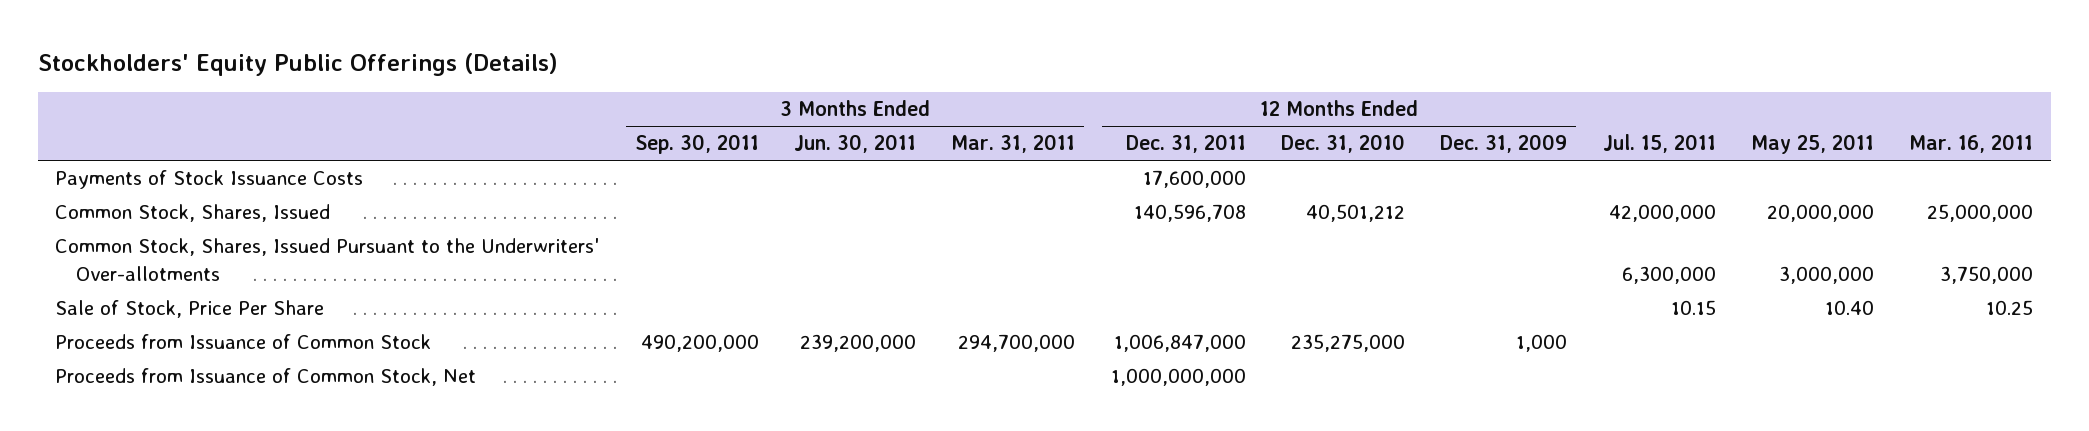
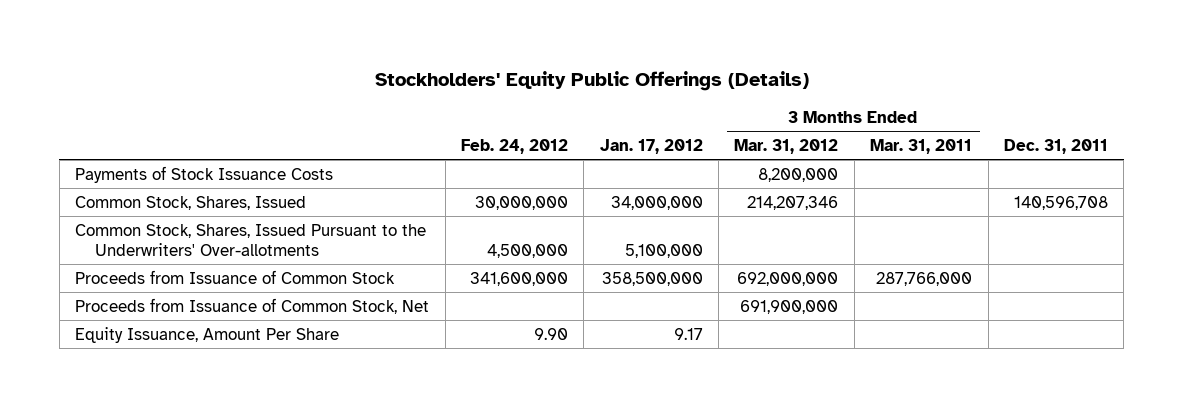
- | 3 Months Ended Sep. 30, 2011 | 3 Months Ended Jun. 30, 2011 | 3 Months Ended Mar. 31, 2011 | 12 Months Ended Dec. 31, 2011 | 12 Months Ended Dec. 31, 2010 | 12 Months Ended Dec. 31, 2009 | Jul. 15, 2011 | May 25, 2011 | Mar. 16, 2011
+ | Feb. 24, 2012 | Jan. 17, 2012 | 3 Months Ended Mar. 31, 2012 | 3 Months Ended Mar. 31, 2011 | Dec. 31, 2011
- Sale of Stock, Price Per Share | | | | | | | 10.15 | 10.40 | 10.25
- Proceeds from Issuance of Common Stock | 490,200,000 | 239,200,000 | 294,700,000 | 1,006,847,000 | 235,275,000 | 1,000 | | |
+ Proceeds from Issuance of Common Stock | 341,600,000 | 358,500,000 | 692,000,000 | 287,766,000 |
+ Equity Issuance, Amount Per Share | 9.90 | 9.17 | | |

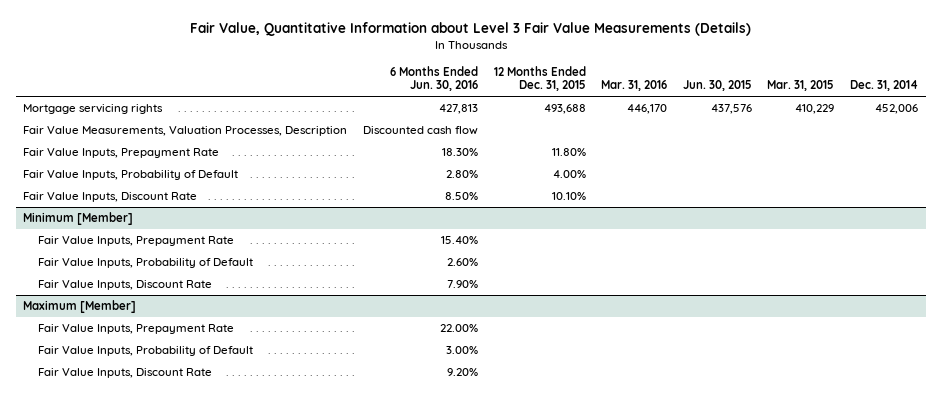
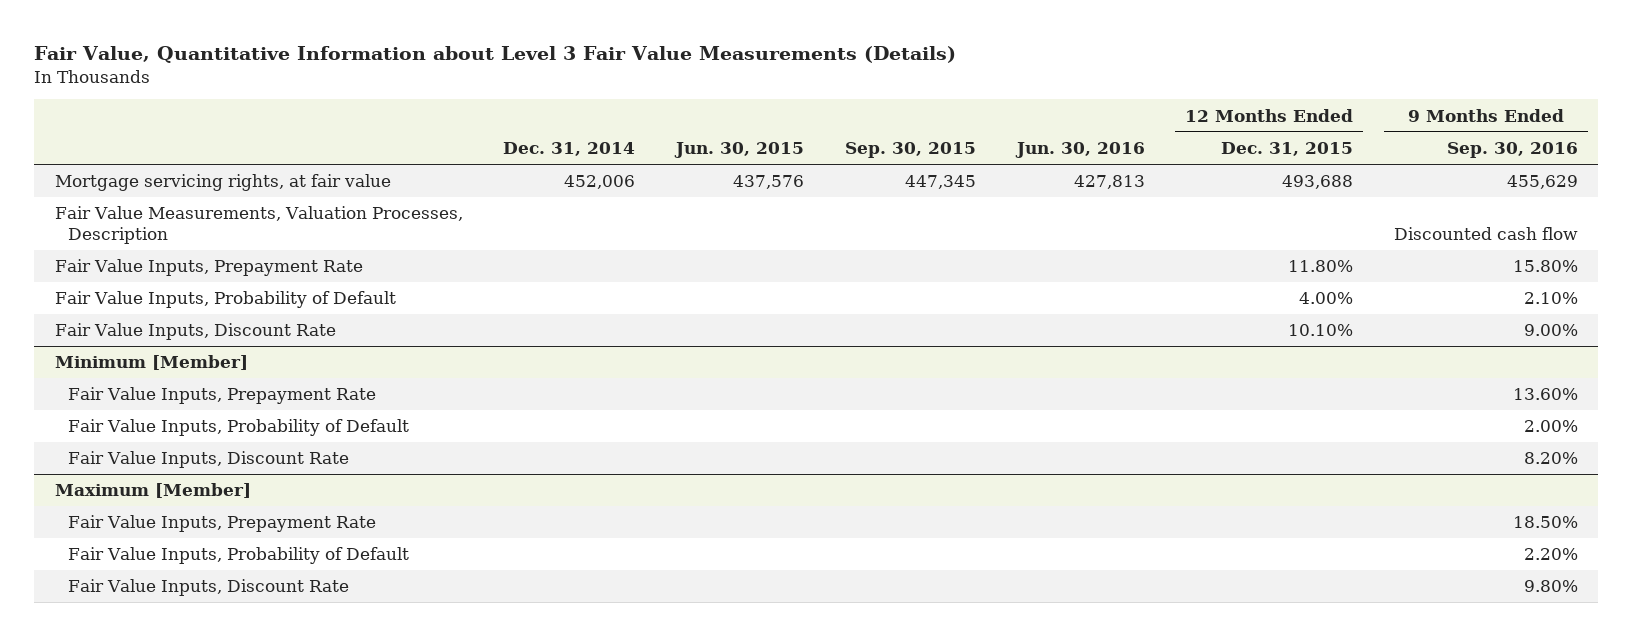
- | 6 Months Ended Jun. 30, 2016 | 12 Months Ended Dec. 31, 2015 | Mar. 31, 2016 | Jun. 30, 2015 | Mar. 31, 2015 | Dec. 31, 2014
+ | Dec. 31, 2014 | Jun. 30, 2015 | Sep. 30, 2015 | Jun. 30, 2016 | 12 Months Ended Dec. 31, 2015 | 9 Months Ended Sep. 30, 2016
- Mortgage servicing rights | 427,813 | 493,688 | 446,170 | 437,576 | 410,229 | 452,006
+ Mortgage servicing rights, at fair value | 452,006 | 437,576 | 447,345 | 427,813 | 493,688 | 455,629

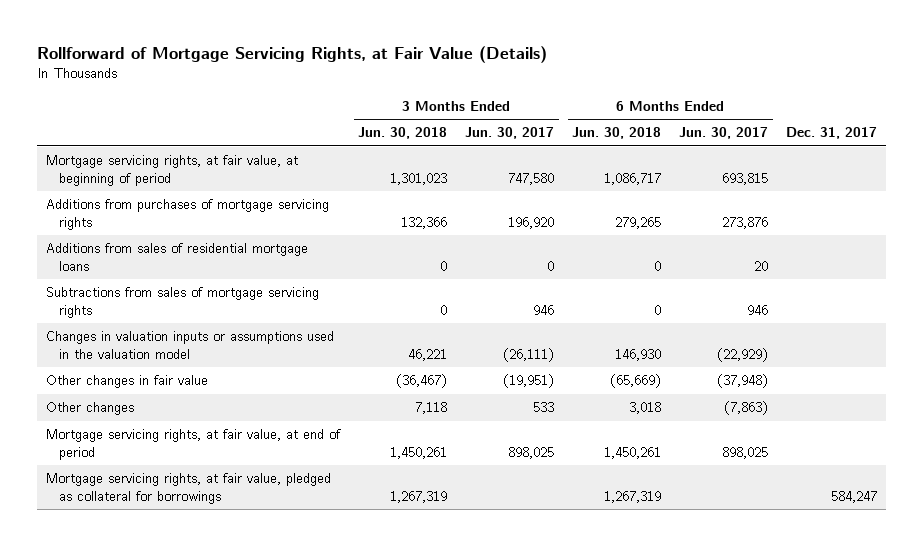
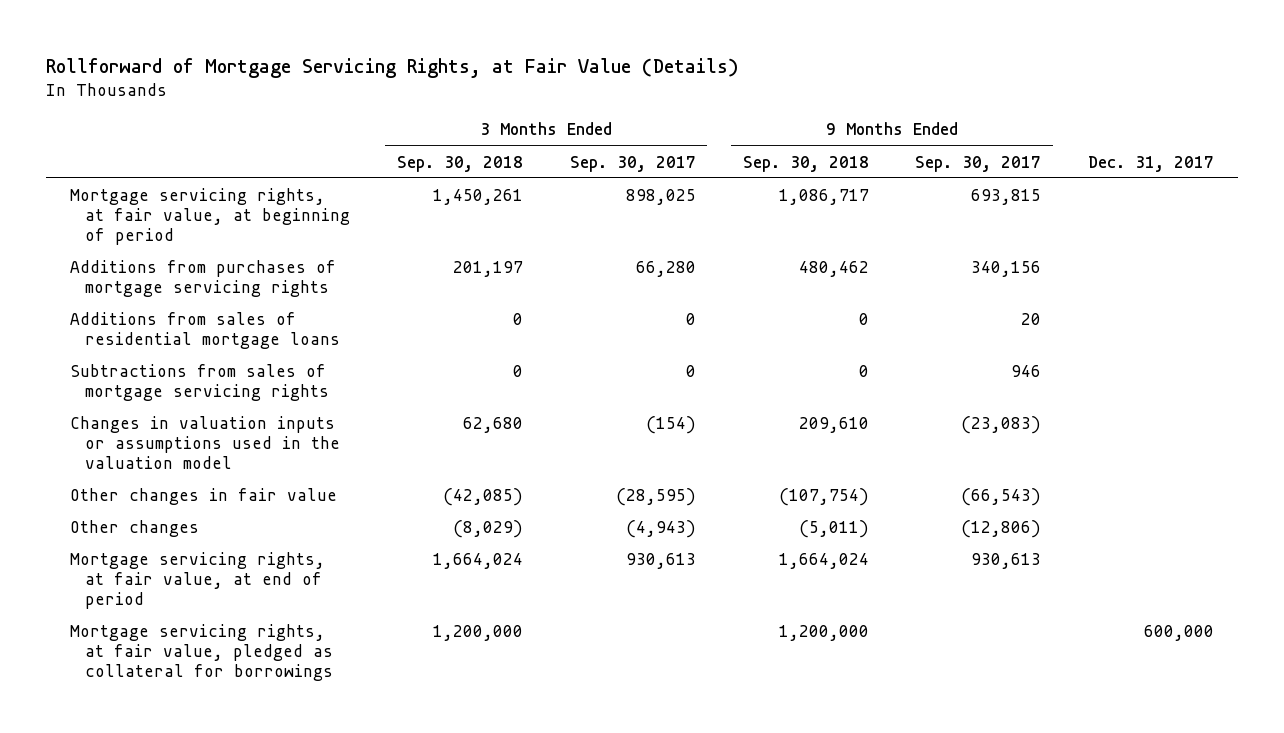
- | 3 Months Ended Jun. 30, 2018 | 3 Months Ended Jun. 30, 2017 | 6 Months Ended Jun. 30, 2018 | 6 Months Ended Jun. 30, 2017 | Dec. 31, 2017
+ | 3 Months Ended Sep. 30, 2018 | 3 Months Ended Sep. 30, 2017 | 9 Months Ended Sep. 30, 2018 | 9 Months Ended Sep. 30, 2017 | Dec. 31, 2017
- Mortgage servicing rights, at fair value, pledged as collateral for borrowings | 1,267,319 | | 1,267,319 | | 584,247
+ Mortgage servicing rights, at fair value, pledged as collateral for borrowings | 1,200,000 | | 1,200,000 | | 600,000

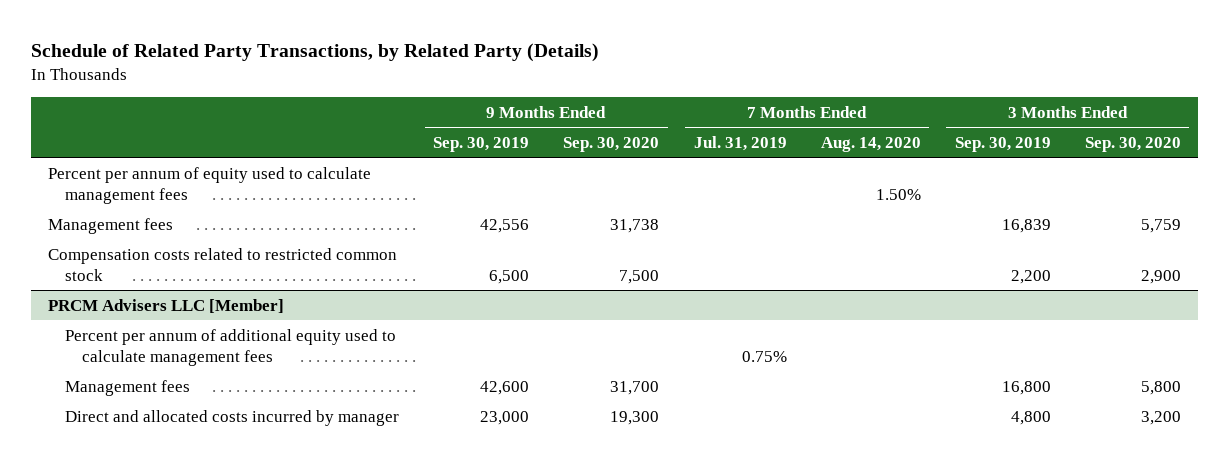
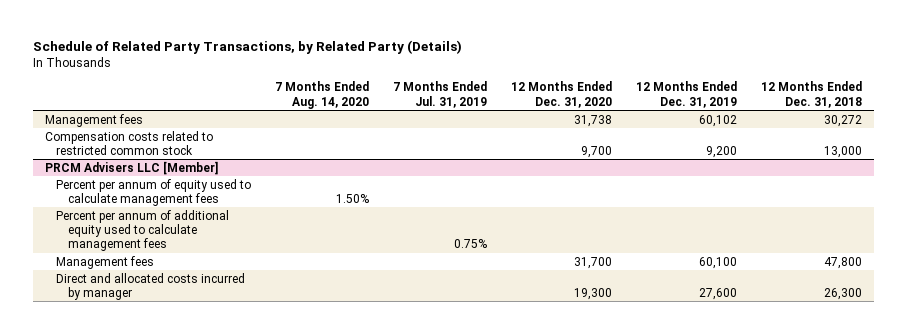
- | 9 Months Ended Sep. 30, 2019 | 9 Months Ended Sep. 30, 2020 | 7 Months Ended Jul. 31, 2019 | 7 Months Ended Aug. 14, 2020 | 3 Months Ended Sep. 30, 2019 | 3 Months Ended Sep. 30, 2020
+ | 7 Months Ended Aug. 14, 2020 | 7 Months Ended Jul. 31, 2019 | 12 Months Ended Dec. 31, 2020 | 12 Months Ended Dec. 31, 2019 | 12 Months Ended Dec. 31, 2018
- Percent per annum of equity used to calculate management fees | | | | 1.50% | |
@ PRCM Advisers LLC [Member]
+ Percent per annum of equity used to calculate management fees | 1.50% | | | |

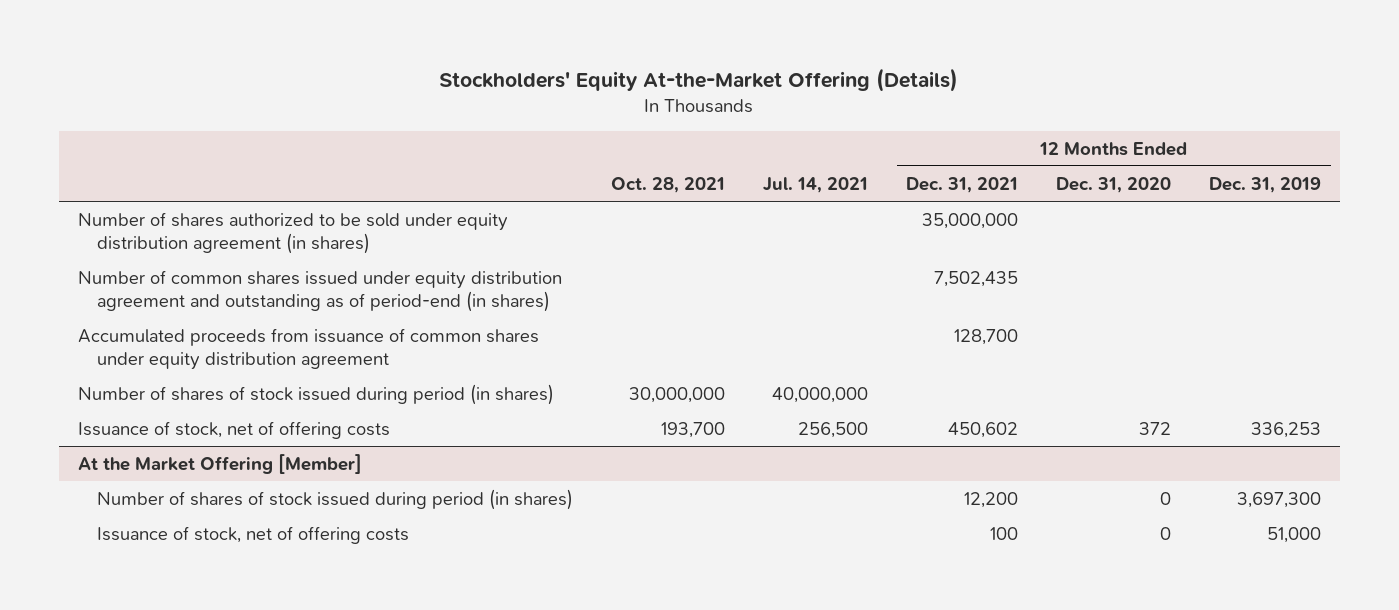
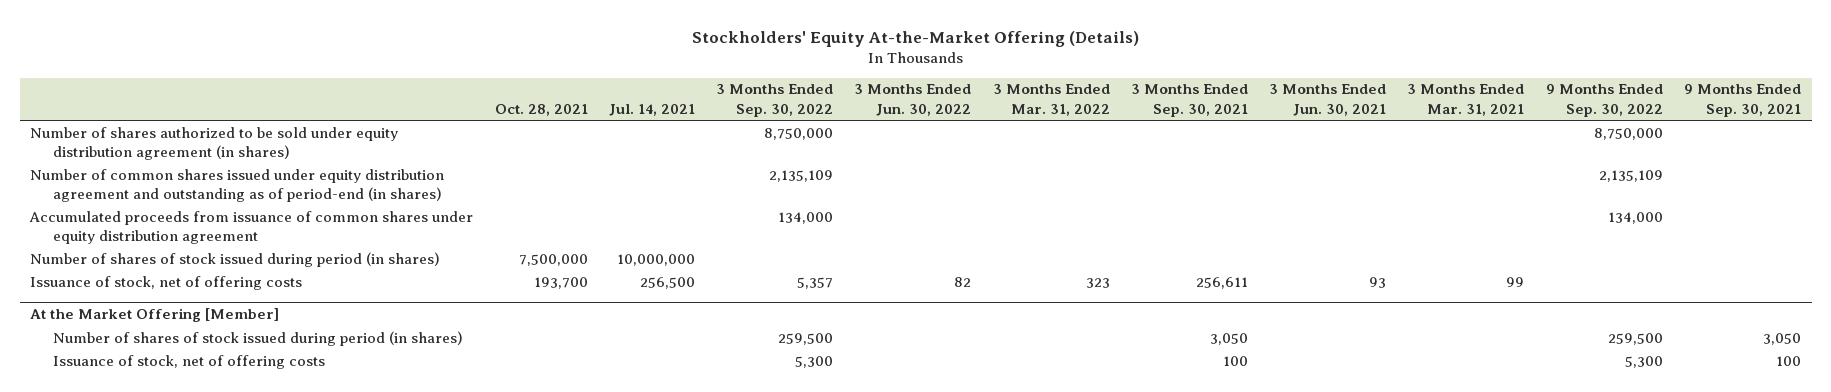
- | Oct. 28, 2021 | Jul. 14, 2021 | 12 Months Ended Dec. 31, 2021 | 12 Months Ended Dec. 31, 2020 | 12 Months Ended Dec. 31, 2019
+ | Oct. 28, 2021 | Jul. 14, 2021 | 3 Months Ended Sep. 30, 2022 | 3 Months Ended Jun. 30, 2022 | 3 Months Ended Mar. 31, 2022 | 3 Months Ended Sep. 30, 2021 | 3 Months Ended Jun. 30, 2021 | 3 Months Ended Mar. 31, 2021 | 9 Months Ended Sep. 30, 2022 | 9 Months Ended Sep. 30, 2021
- Number of shares of stock issued during period (in shares) | 30,000,000 | 40,000,000 | | |
+ Number of shares of stock issued during period (in shares) | 7,500,000 | 10,000,000 | | | | | | | |

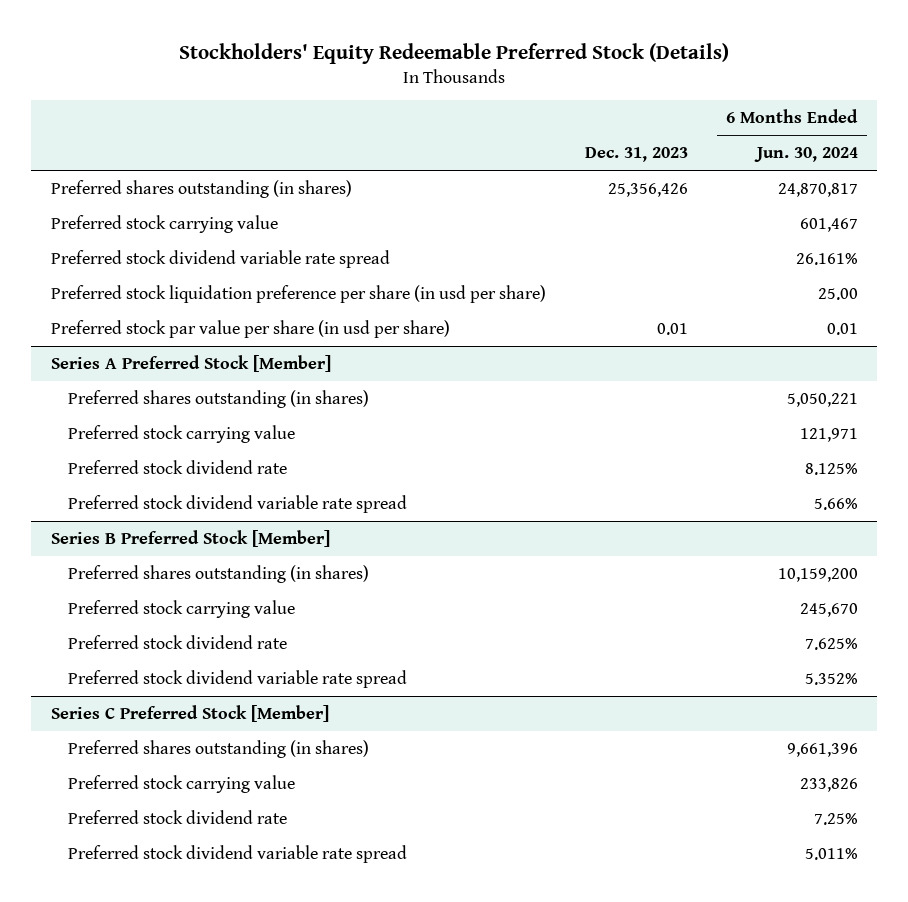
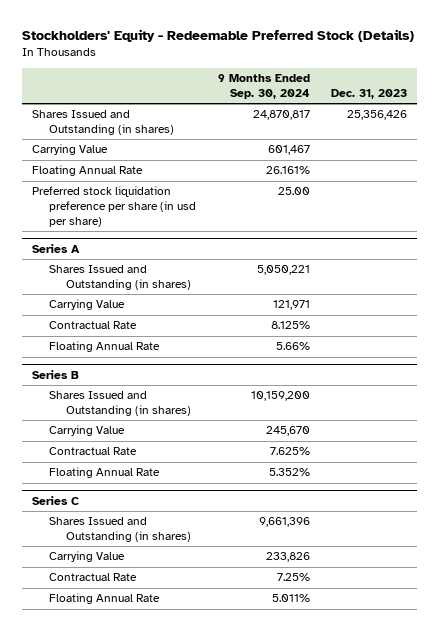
- Stockholders' Equity Redeemable Preferred Stock (Details)
+ Stockholders' Equity - Redeemable Preferred Stock (Details)
- | Dec. 31, 2023 | 6 Months Ended Jun. 30, 2024
+ | 9 Months Ended Sep. 30, 2024 | Dec. 31, 2023
- Preferred shares outstanding (in shares) | 25,356,426 | 24,870,817
- Preferred stock carrying value | | 601,467
- Preferred stock dividend variable rate spread | | 26.161%
+ Shares Issued and Outstanding (in shares) | 24,870,817 | 25,356,426
+ Carrying Value | 601,467 |
+ Floating Annual Rate | 26.161% |
- Preferred stock par value per share (in usd per share) | 0.01 | 0.01
- Series A Preferred Stock [Member]
- Preferred shares outstanding (in shares) | | 5,050,221
- Preferred stock carrying value | | 121,971
- Preferred stock dividend rate | | 8.125%
- Preferred stock dividend variable rate spread | | 5.66%
- Series B Preferred Stock [Member]
- Preferred shares outstanding (in shares) | | 10,159,200
- Preferred stock carrying value | | 245,670
- Preferred stock dividend rate | | 7.625%
- Preferred stock dividend variable rate spread | | 5.352%
- Series C Preferred Stock [Member]
- Preferred shares outstanding (in shares) | | 9,661,396
- Preferred stock carrying value | | 233,826
- Preferred stock dividend rate | | 7.25%
- Preferred stock dividend variable rate spread | | 5.011%
+ Series A
+ Shares Issued and Outstanding (in shares) | 5,050,221 |
+ Carrying Value | 121,971 |
+ Contractual Rate | 8.125% |
+ Floating Annual Rate | 5.66% |
+ Series B
+ Shares Issued and Outstanding (in shares) | 10,159,200 |
+ Carrying Value | 245,670 |
+ Contractual Rate | 7.625% |
+ Floating Annual Rate | 5.352% |
+ Series C
+ Shares Issued and Outstanding (in shares) | 9,661,396 |
+ Carrying Value | 233,826 |
+ Contractual Rate | 7.25% |
+ Floating Annual Rate | 5.011% |

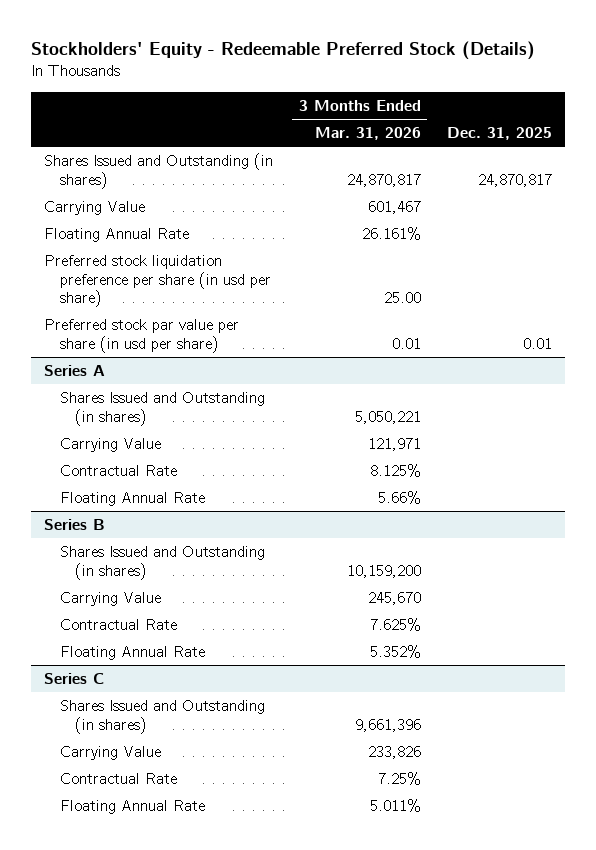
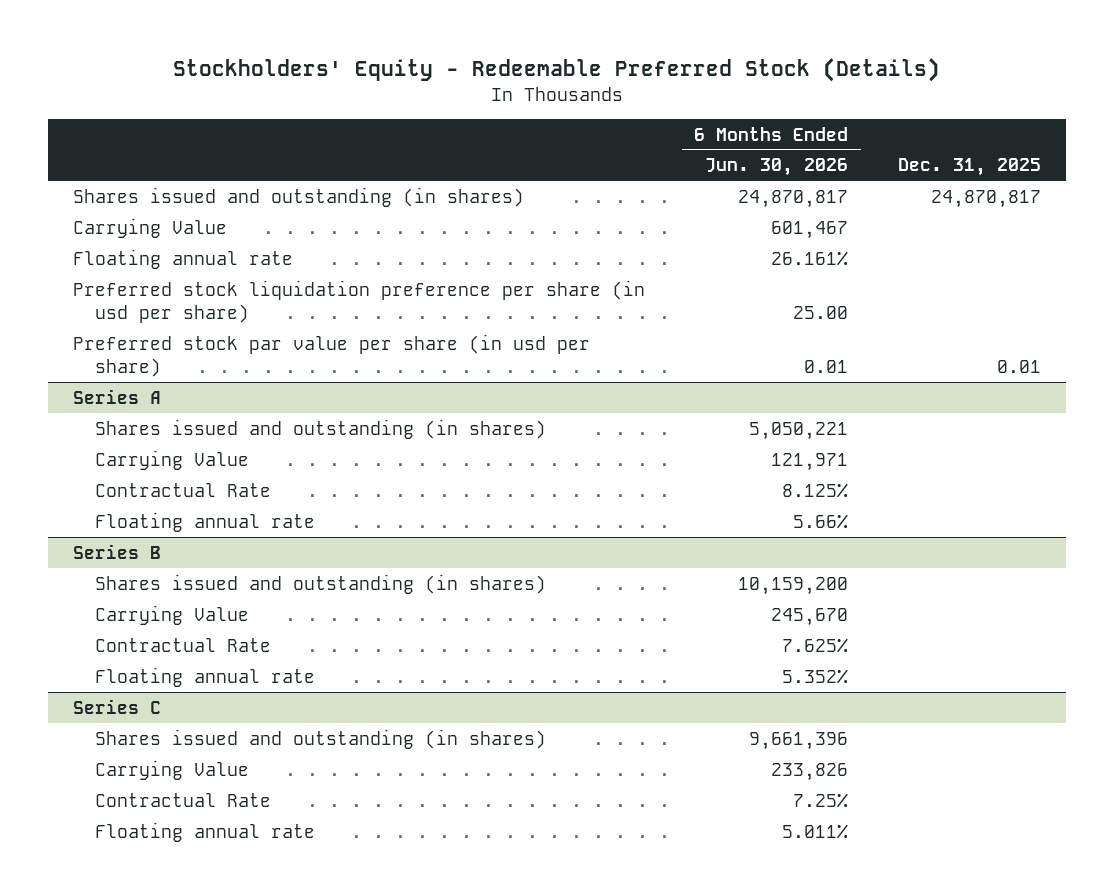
- | 3 Months Ended Mar. 31, 2026 | Dec. 31, 2025
+ | 6 Months Ended Jun. 30, 2026 | Dec. 31, 2025
- Shares Issued and Outstanding (in shares) | 24,870,817 | 24,870,817
+ Shares issued and outstanding (in shares) | 24,870,817 | 24,870,817
- Floating Annual Rate | 26.161% |
+ Floating annual rate | 26.161% |
@ Series A
- Shares Issued and Outstanding (in shares) | 5,050,221 |
+ Shares issued and outstanding (in shares) | 5,050,221 |
- Floating Annual Rate | 5.66% |
+ Floating annual rate | 5.66% |
@ Series B
- Shares Issued and Outstanding (in shares) | 10,159,200 |
+ Shares issued and outstanding (in shares) | 10,159,200 |
- Floating Annual Rate | 5.352% |
+ Floating annual rate | 5.352% |
@ Series C
- Shares Issued and Outstanding (in shares) | 9,661,396 |
+ Shares issued and outstanding (in shares) | 9,661,396 |
- Floating Annual Rate | 5.011% |
+ Floating annual rate | 5.011% |

